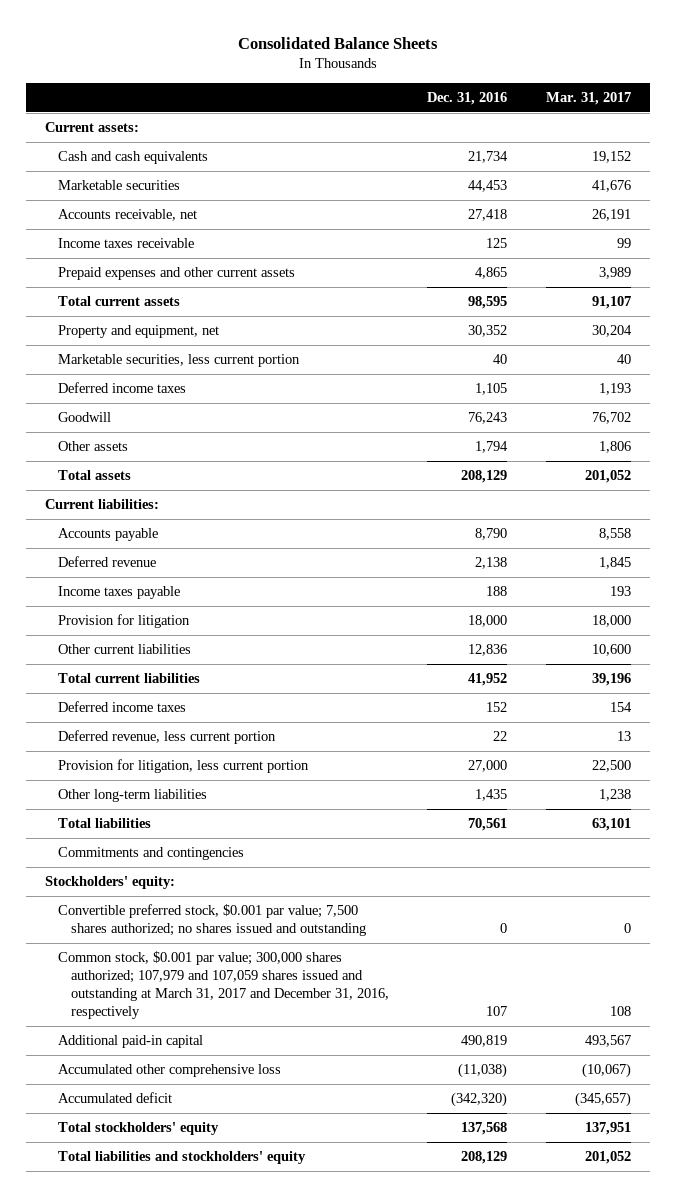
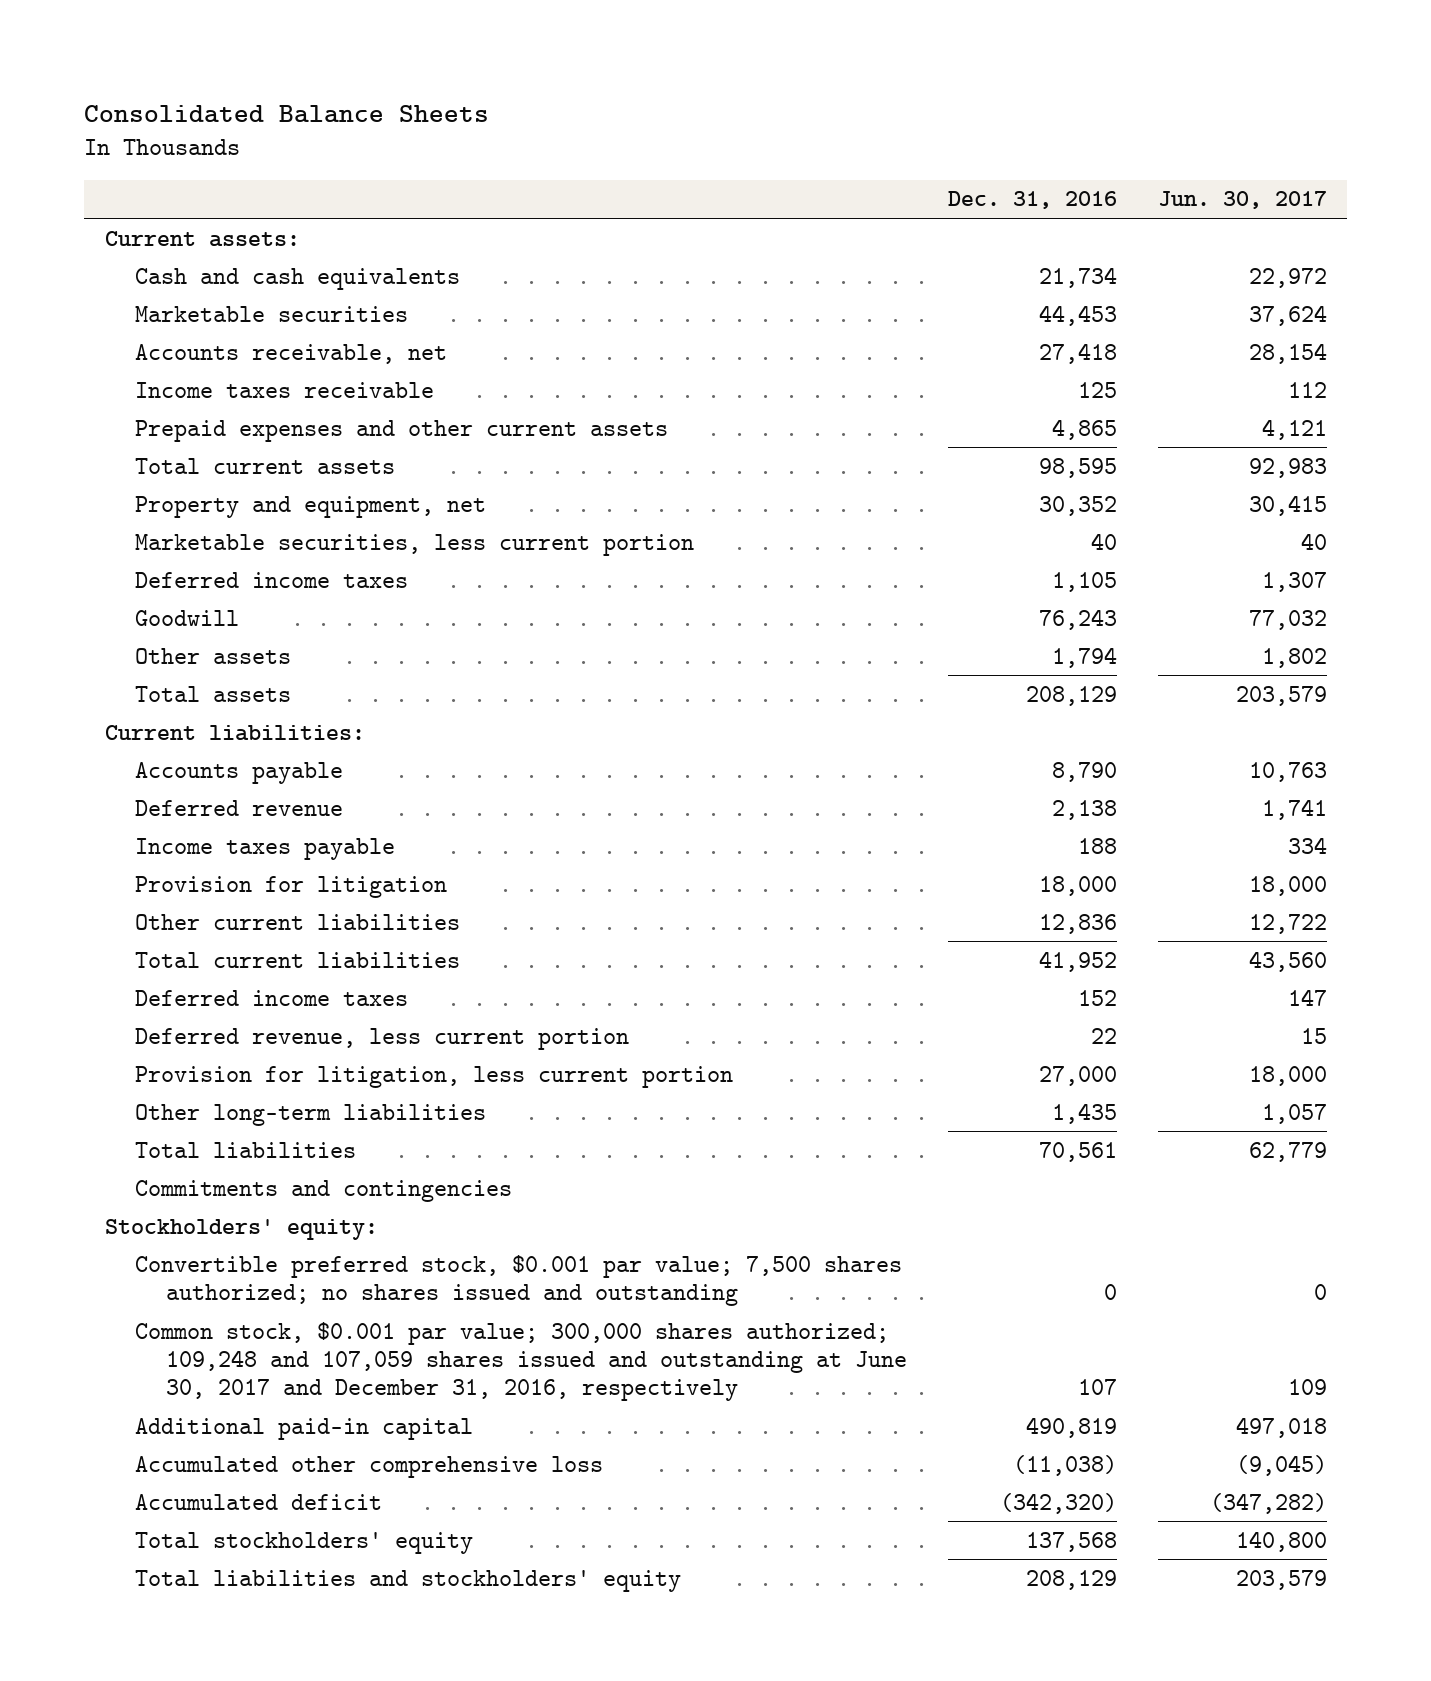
- | Dec. 31, 2016 | Mar. 31, 2017
+ | Dec. 31, 2016 | Jun. 30, 2017
- Common stock, $0.001 par value; 300,000 shares authorized; 107,979 and 107,059 shares issued and outstanding at March 31, 2017 and December 31, 2016, respectively | 107 | 108
+ Common stock, $0.001 par value; 300,000 shares authorized; 109,248 and 107,059 shares issued and outstanding at June 30, 2017 and December 31, 2016, respectively | 107 | 109

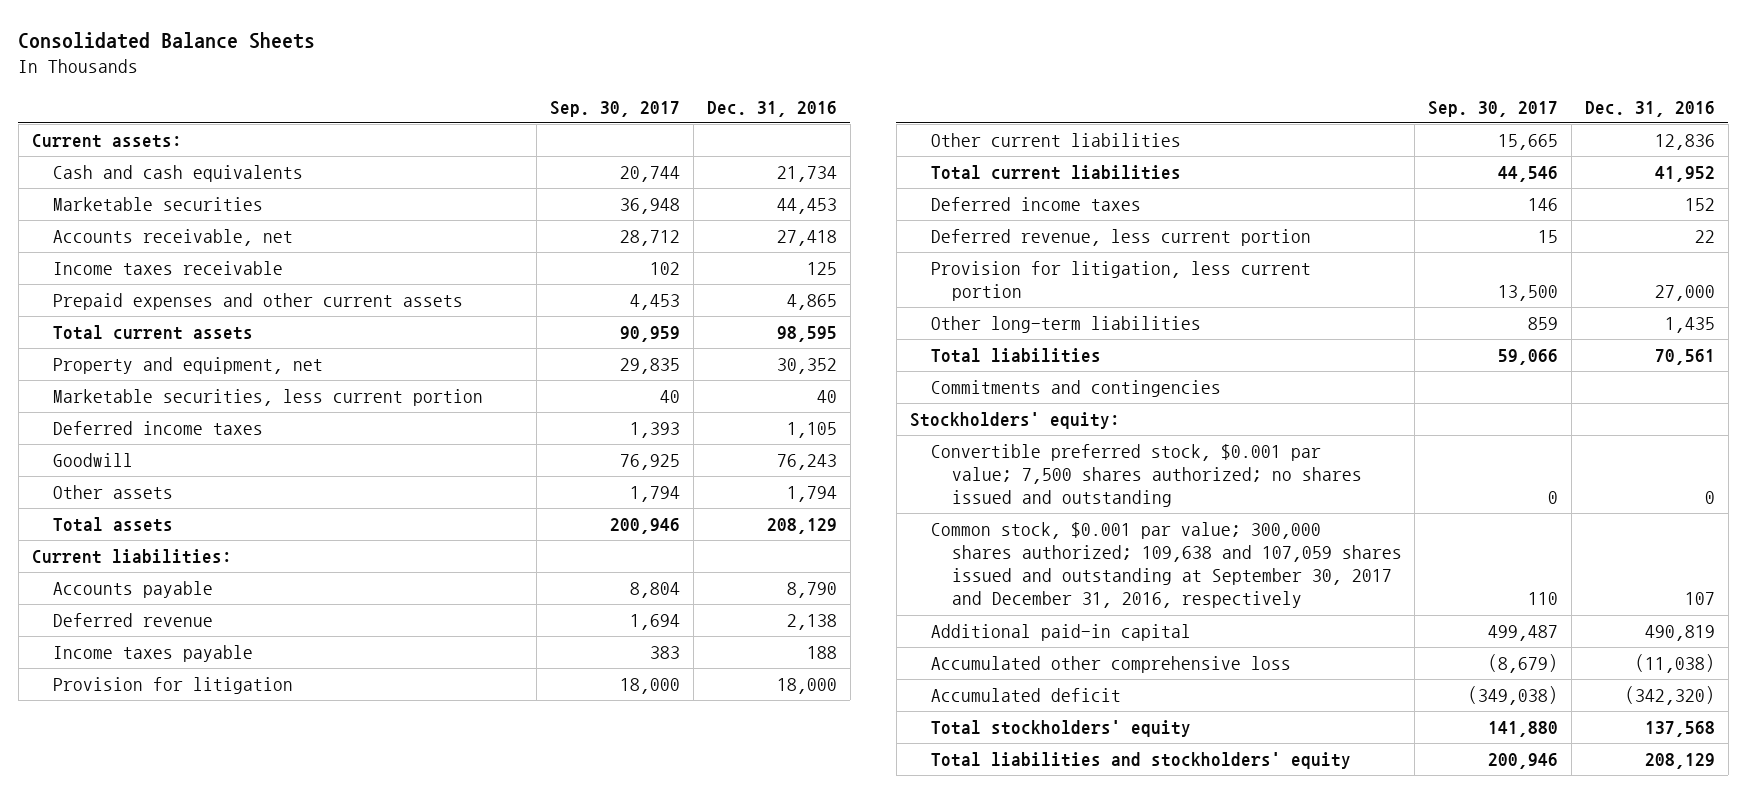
- | Dec. 31, 2016 | Jun. 30, 2017
+ | Sep. 30, 2017 | Dec. 31, 2016
- Common stock, $0.001 par value; 300,000 shares authorized; 109,248 and 107,059 shares issued and outstanding at June 30, 2017 and December 31, 2016, respectively | 107 | 109
+ Common stock, $0.001 par value; 300,000 shares authorized; 109,638 and 107,059 shares issued and outstanding at September 30, 2017 and December 31, 2016, respectively | 110 | 107

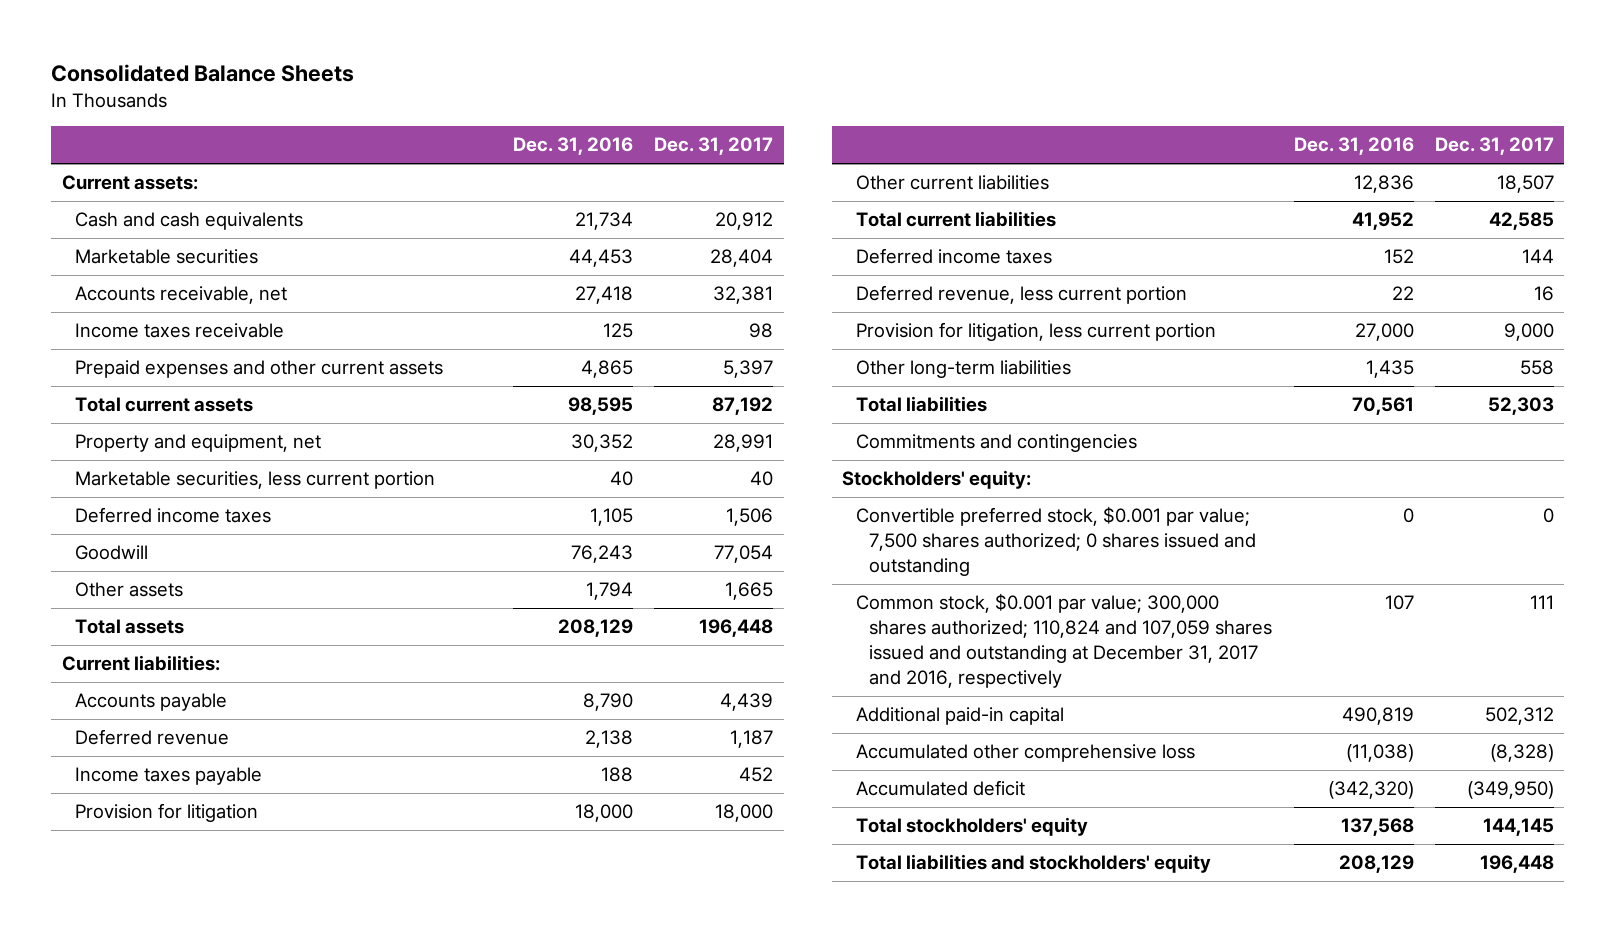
- | Sep. 30, 2017 | Dec. 31, 2016
+ | Dec. 31, 2016 | Dec. 31, 2017
- Convertible preferred stock, $0.001 par value; 7,500 shares authorized; no shares issued and outstanding | 0 | 0
- Common stock, $0.001 par value; 300,000 shares authorized; 109,638 and 107,059 shares issued and outstanding at September 30, 2017 and December 31, 2016, respectively | 110 | 107
+ Convertible preferred stock, $0.001 par value; 7,500 shares authorized; 0 shares issued and outstanding | 0 | 0
+ Common stock, $0.001 par value; 300,000 shares authorized; 110,824 and 107,059 shares issued and outstanding at December 31, 2017 and 2016, respectively | 107 | 111

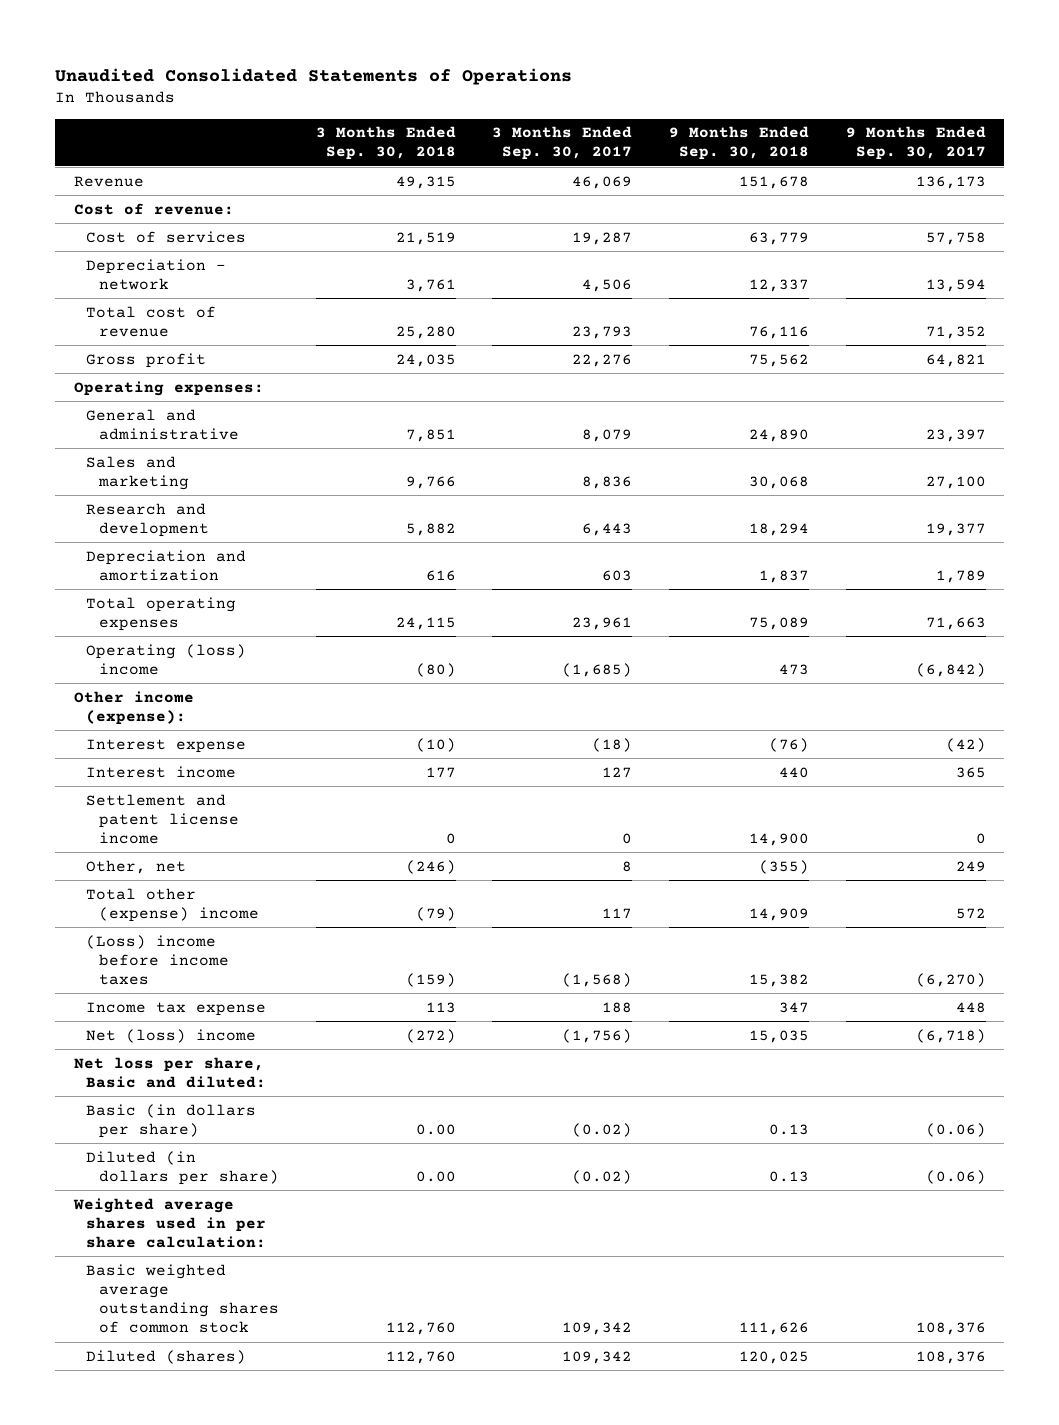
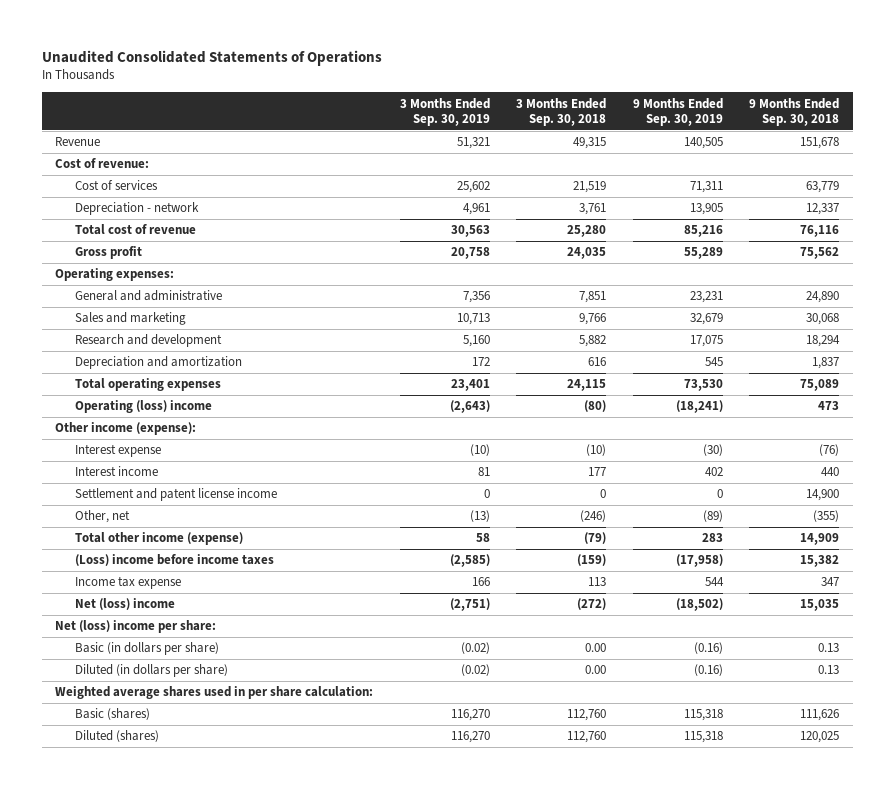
- | 3 Months Ended Sep. 30, 2018 | 3 Months Ended Sep. 30, 2017 | 9 Months Ended Sep. 30, 2018 | 9 Months Ended Sep. 30, 2017
+ | 3 Months Ended Sep. 30, 2019 | 3 Months Ended Sep. 30, 2018 | 9 Months Ended Sep. 30, 2019 | 9 Months Ended Sep. 30, 2018
- Total other (expense) income | (79) | 117 | 14,909 | 572
+ Total other income (expense) | 58 | (79) | 283 | 14,909
- Net loss per share, Basic and diluted:
+ Net (loss) income per share:
- Basic weighted average outstanding shares of common stock | 112,760 | 109,342 | 111,626 | 108,376
+ Basic (shares) | 116,270 | 112,760 | 115,318 | 111,626

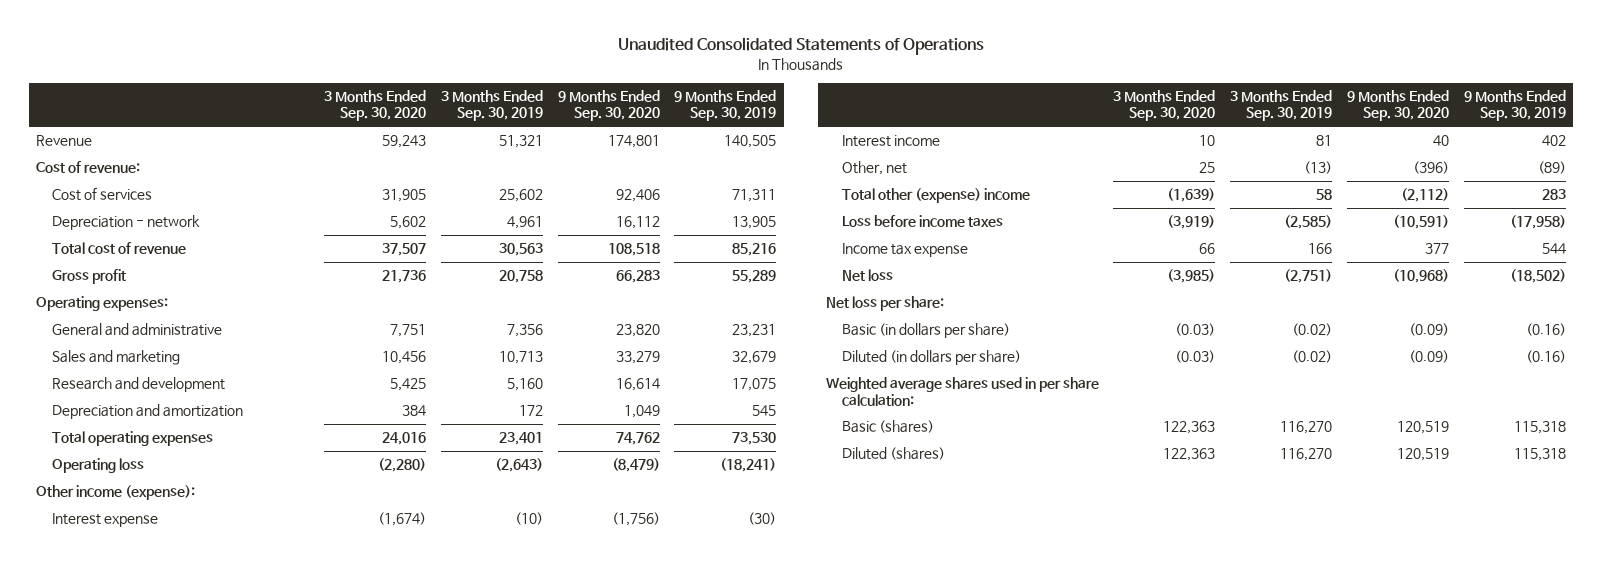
- | 3 Months Ended Sep. 30, 2019 | 3 Months Ended Sep. 30, 2018 | 9 Months Ended Sep. 30, 2019 | 9 Months Ended Sep. 30, 2018
+ | 3 Months Ended Sep. 30, 2020 | 3 Months Ended Sep. 30, 2019 | 9 Months Ended Sep. 30, 2020 | 9 Months Ended Sep. 30, 2019
- Operating (loss) income | (2,643) | (80) | (18,241) | 473
+ Operating loss | (2,280) | (2,643) | (8,479) | (18,241)
- Settlement and patent license income | 0 | 0 | 0 | 14,900
- Total other income (expense) | 58 | (79) | 283 | 14,909
- (Loss) income before income taxes | (2,585) | (159) | (17,958) | 15,382
+ Total other (expense) income | (1,639) | 58 | (2,112) | 283
+ Loss before income taxes | (3,919) | (2,585) | (10,591) | (17,958)
- Net (loss) income | (2,751) | (272) | (18,502) | 15,035
- Net (loss) income per share:
+ Net loss | (3,985) | (2,751) | (10,968) | (18,502)
+ Net loss per share:

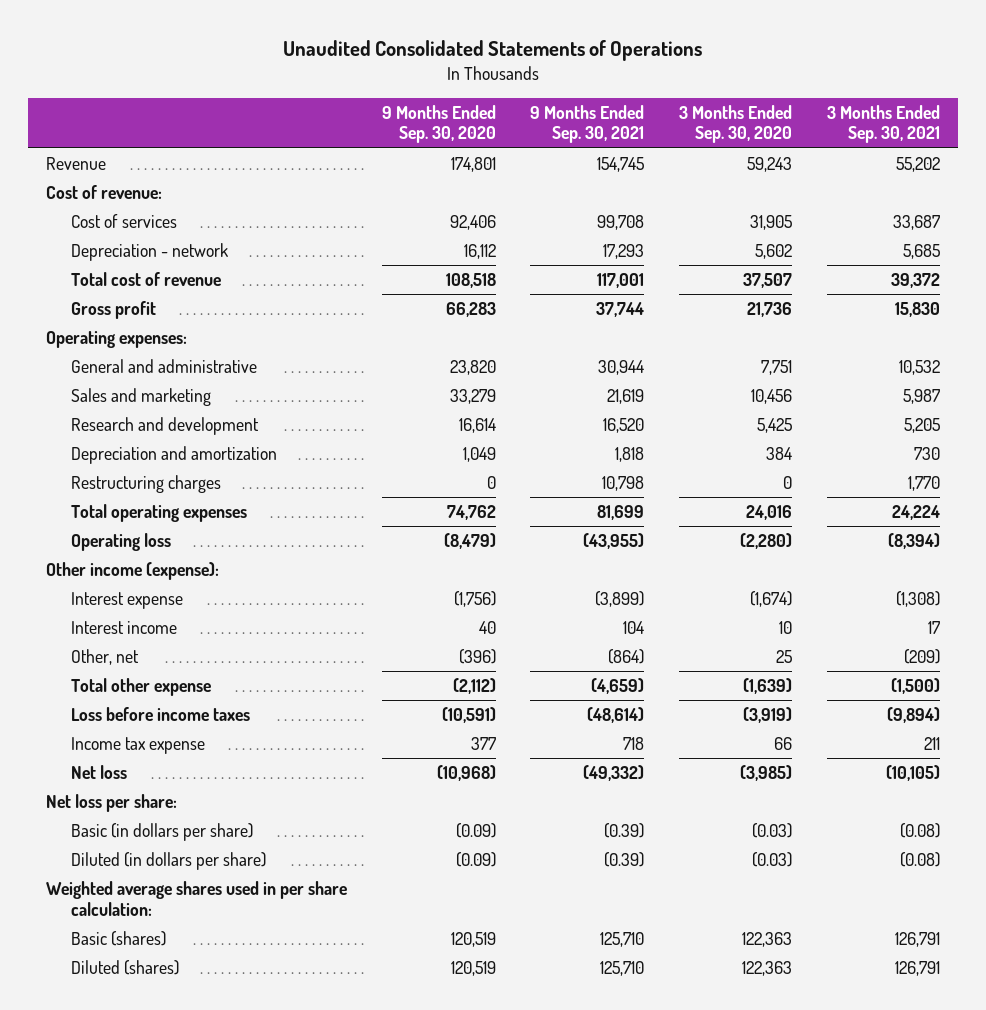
- | 3 Months Ended Sep. 30, 2020 | 3 Months Ended Sep. 30, 2019 | 9 Months Ended Sep. 30, 2020 | 9 Months Ended Sep. 30, 2019
+ | 9 Months Ended Sep. 30, 2020 | 9 Months Ended Sep. 30, 2021 | 3 Months Ended Sep. 30, 2020 | 3 Months Ended Sep. 30, 2021
+ Restructuring charges | 0 | 10,798 | 0 | 1,770
- Total other (expense) income | (1,639) | 58 | (2,112) | 283
+ Total other expense | (2,112) | (4,659) | (1,639) | (1,500)

